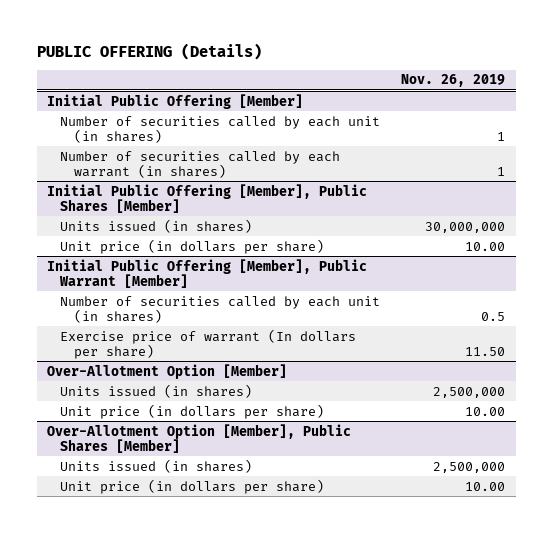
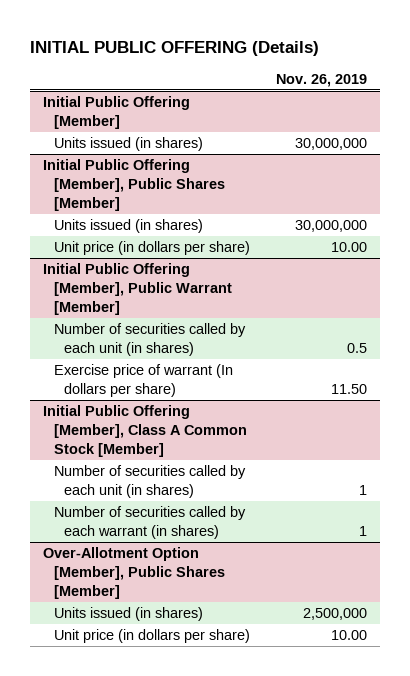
- PUBLIC OFFERING (Details)
+ INITIAL PUBLIC OFFERING (Details)
@ Initial Public Offering [Member]
- Number of securities called by each unit (in shares) | 1
- Number of securities called by each warrant (in shares) | 1
+ Units issued (in shares) | 30,000,000
- Over-Allotment Option [Member]
- Units issued (in shares) | 2,500,000
- Unit price (in dollars per share) | 10.00
+ Initial Public Offering [Member], Class A Common Stock [Member]
+ Number of securities called by each unit (in shares) | 1
+ Number of securities called by each warrant (in shares) | 1

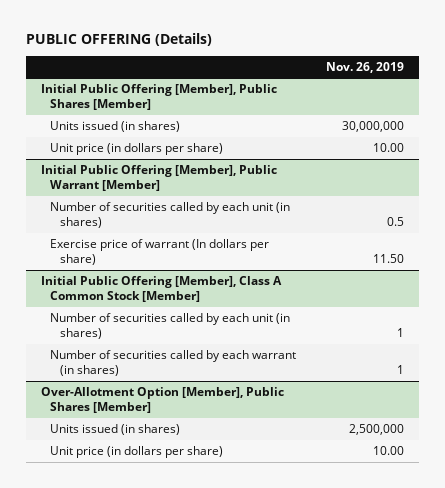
- INITIAL PUBLIC OFFERING (Details)
+ PUBLIC OFFERING (Details)
- Initial Public Offering [Member]
- Units issued (in shares) | 30,000,000

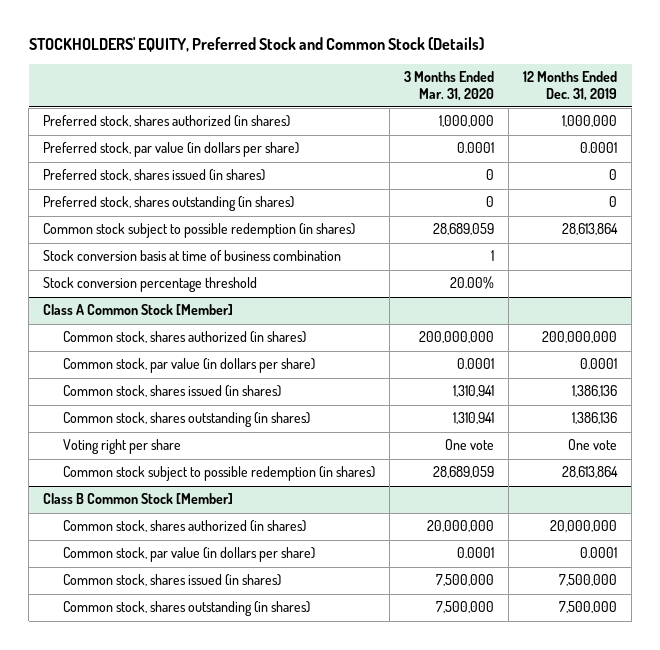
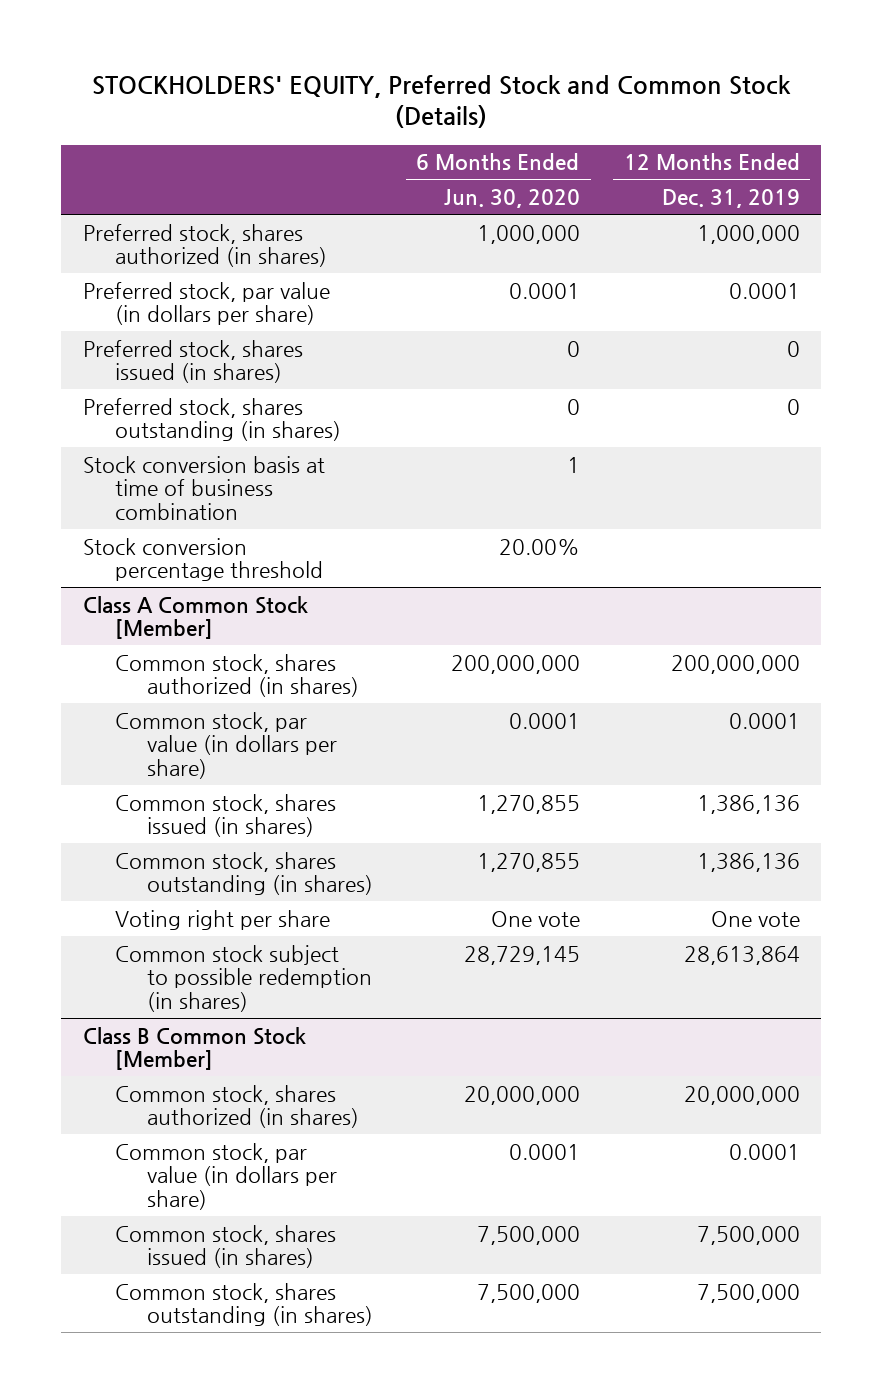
- | 3 Months Ended Mar. 31, 2020 | 12 Months Ended Dec. 31, 2019
+ | 6 Months Ended Jun. 30, 2020 | 12 Months Ended Dec. 31, 2019
- Common stock subject to possible redemption (in shares) | 28,689,059 | 28,613,864

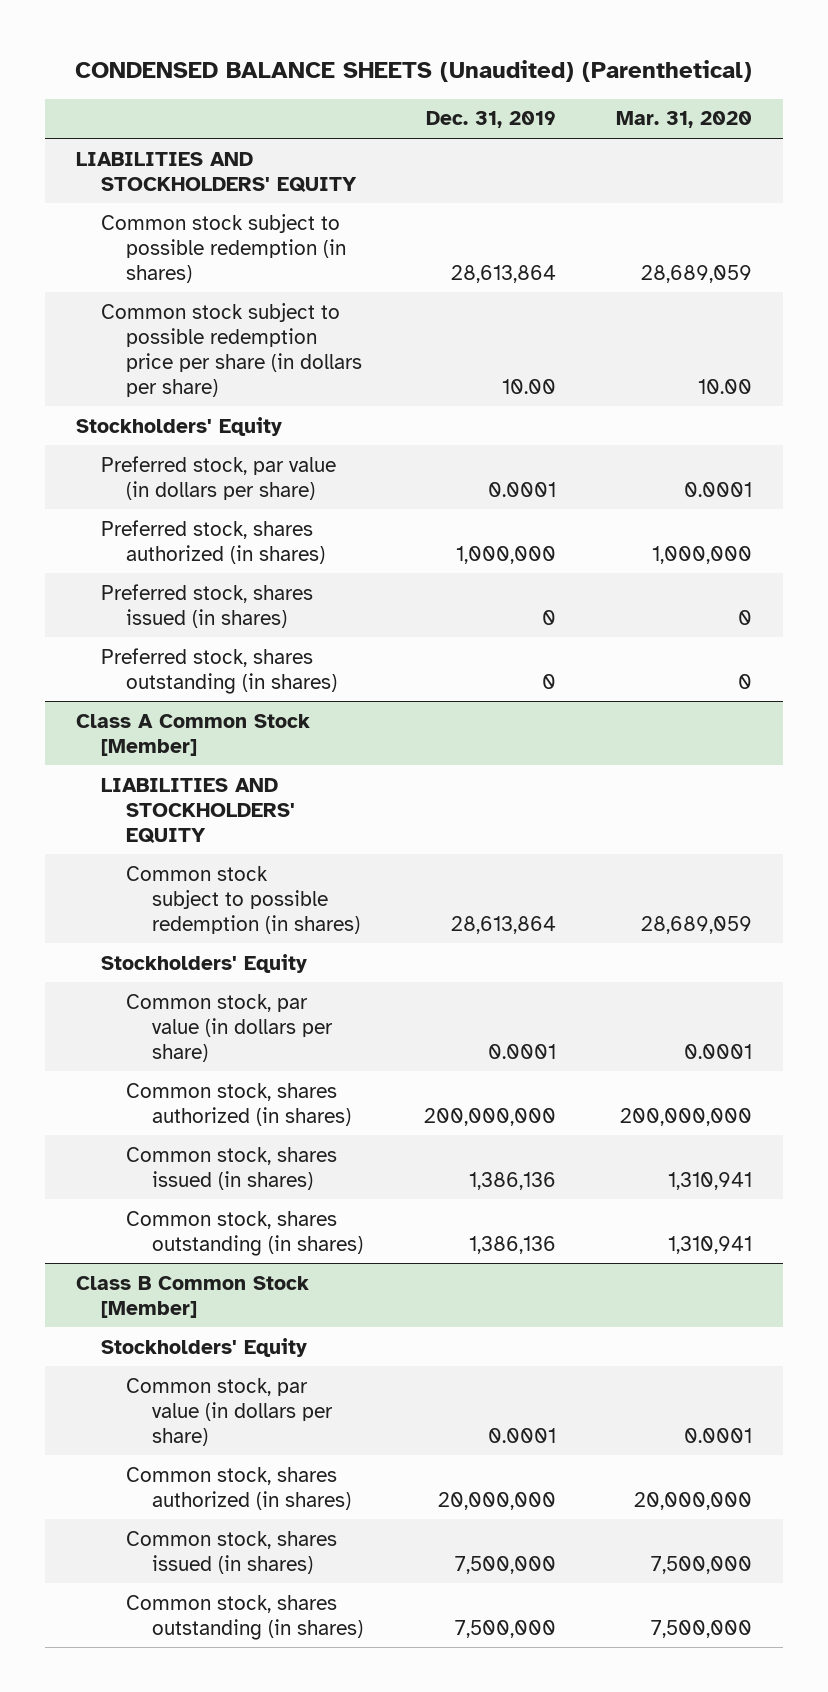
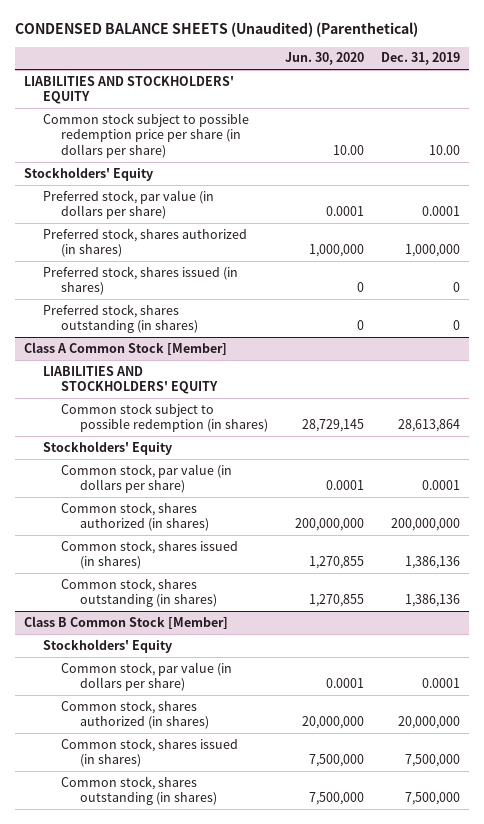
- | Dec. 31, 2019 | Mar. 31, 2020
+ | Jun. 30, 2020 | Dec. 31, 2019
- Common stock subject to possible redemption (in shares) | 28,613,864 | 28,689,059

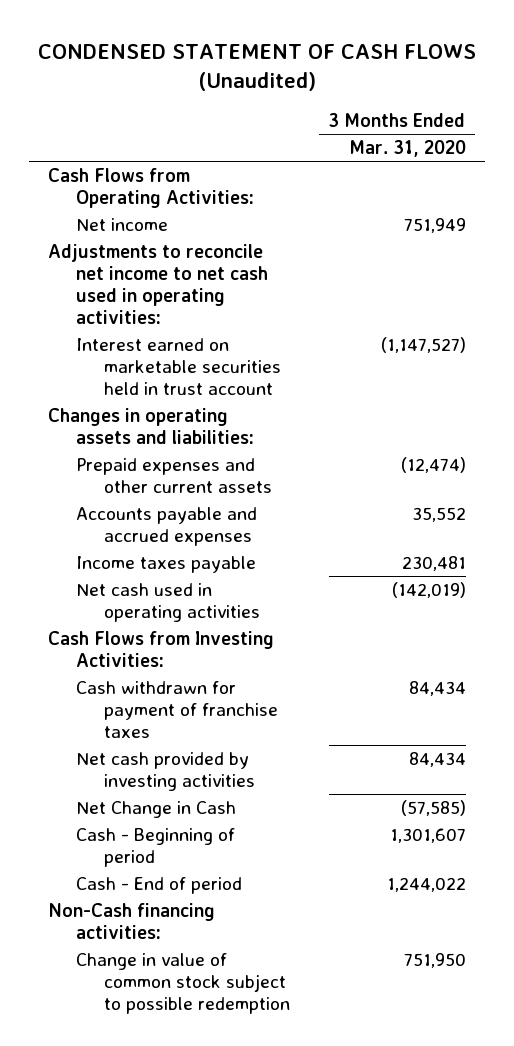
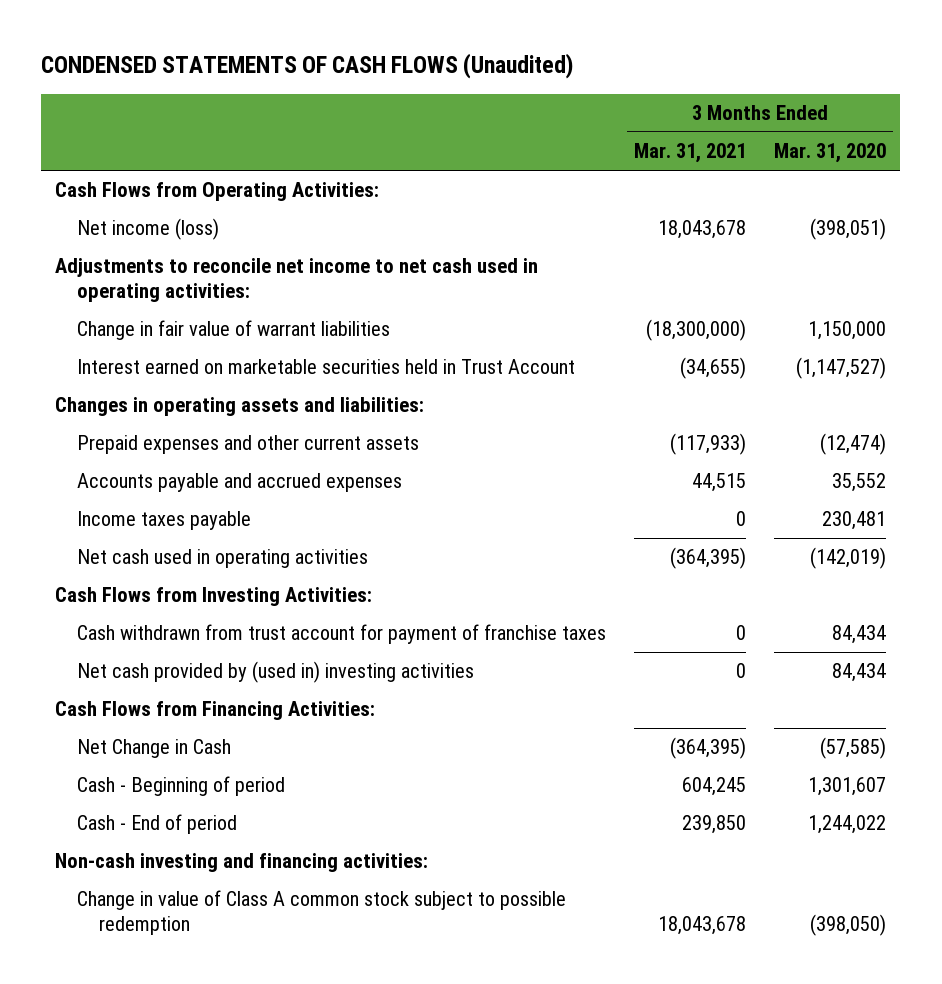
- CONDENSED STATEMENT OF CASH FLOWS (Unaudited)
+ CONDENSED STATEMENTS OF CASH FLOWS (Unaudited)
- | 3 Months Ended Mar. 31, 2020
+ | 3 Months Ended Mar. 31, 2021 | 3 Months Ended Mar. 31, 2020
- Net income | 751,949
+ Net income (loss) | 18,043,678 | (398,051)
- Interest earned on marketable securities held in trust account | (1,147,527)
+ Change in fair value of warrant liabilities | (18,300,000) | 1,150,000
+ Interest earned on marketable securities held in Trust Account | (34,655) | (1,147,527)
- Cash withdrawn for payment of franchise taxes | 84,434
- Net cash provided by investing activities | 84,434
+ Cash withdrawn from trust account for payment of franchise taxes | 0 | 84,434
+ Net cash provided by (used in) investing activities | 0 | 84,434
+ Cash Flows from Financing Activities:
- Non-Cash financing activities:
- Change in value of common stock subject to possible redemption | 751,950
+ Non-cash investing and financing activities:
+ Change in value of Class A common stock subject to possible redemption | 18,043,678 | (398,050)

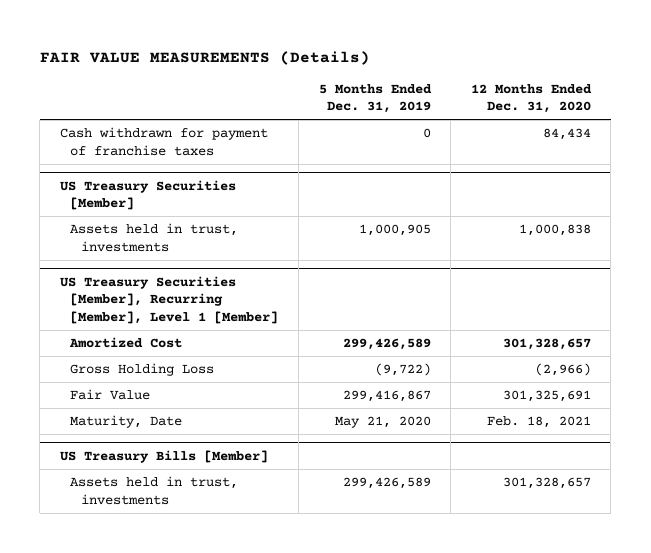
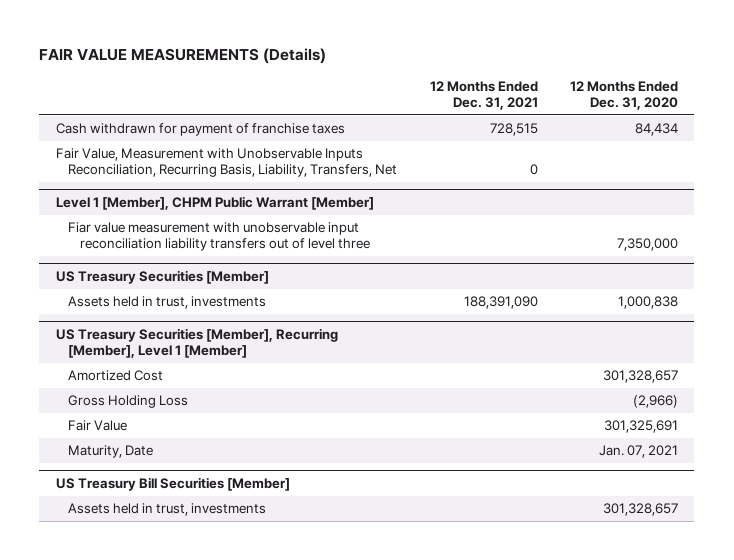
- | 5 Months Ended Dec. 31, 2019 | 12 Months Ended Dec. 31, 2020
+ | 12 Months Ended Dec. 31, 2021 | 12 Months Ended Dec. 31, 2020
+ Fair Value, Measurement with Unobservable Inputs Reconciliation, Recurring Basis, Liability, Transfers, Net | 0 |
+ Level 1 [Member], CHPM Public Warrant [Member]
+ Fiar value measurement with unobservable input reconciliation liability transfers out of level three | | 7,350,000
@ US Treasury Securities [Member], Recurring [Member], Level 1 [Member]
- Maturity, Date | May 21, 2020 | Feb. 18, 2021
- US Treasury Bills [Member]
@ US Treasury Securities [Member], Recurring [Member], Level 1 [Member]
+ Maturity, Date | | Jan. 07, 2021
+ US Treasury Bill Securities [Member]

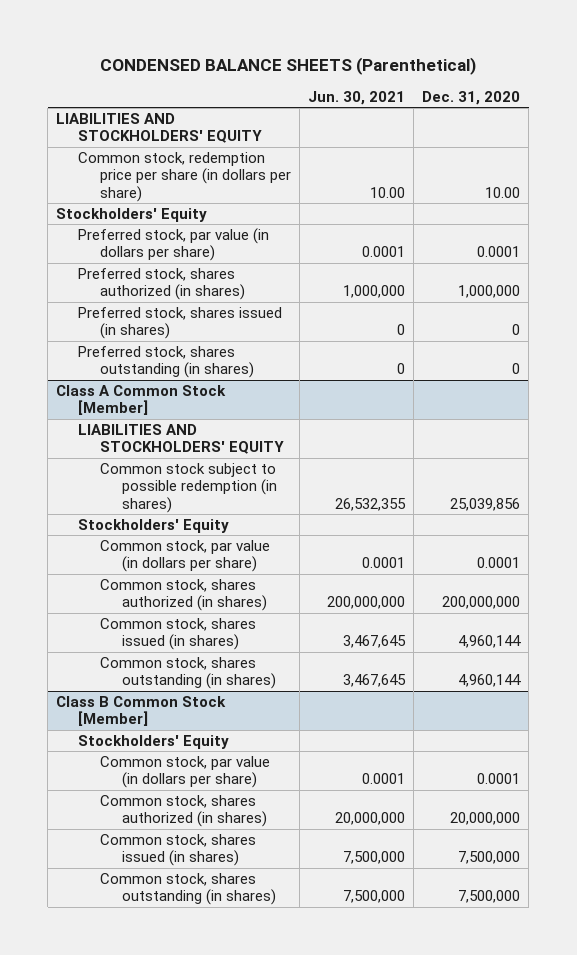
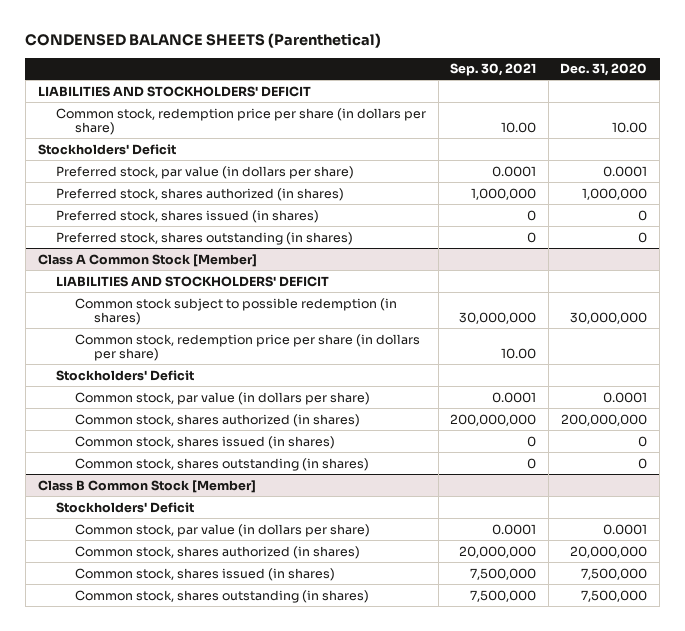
- | Jun. 30, 2021 | Dec. 31, 2020
+ | Sep. 30, 2021 | Dec. 31, 2020
- LIABILITIES AND STOCKHOLDERS' EQUITY
+ LIABILITIES AND STOCKHOLDERS' DEFICIT
- Stockholders' Equity
+ Stockholders' Deficit
@ Class A Common Stock [Member]
- LIABILITIES AND STOCKHOLDERS' EQUITY
- Common stock subject to possible redemption (in shares) | 26,532,355 | 25,039,856
- Stockholders' Equity
+ LIABILITIES AND STOCKHOLDERS' DEFICIT
+ Common stock subject to possible redemption (in shares) | 30,000,000 | 30,000,000
+ Common stock, redemption price per share (in dollars per share) | 10.00 |
+ Stockholders' Deficit
- Common stock, shares issued (in shares) | 3,467,645 | 4,960,144
- Common stock, shares outstanding (in shares) | 3,467,645 | 4,960,144
+ Common stock, shares issued (in shares) | 0 | 0
+ Common stock, shares outstanding (in shares) | 0 | 0
@ Class B Common Stock [Member]
- Stockholders' Equity
+ Stockholders' Deficit

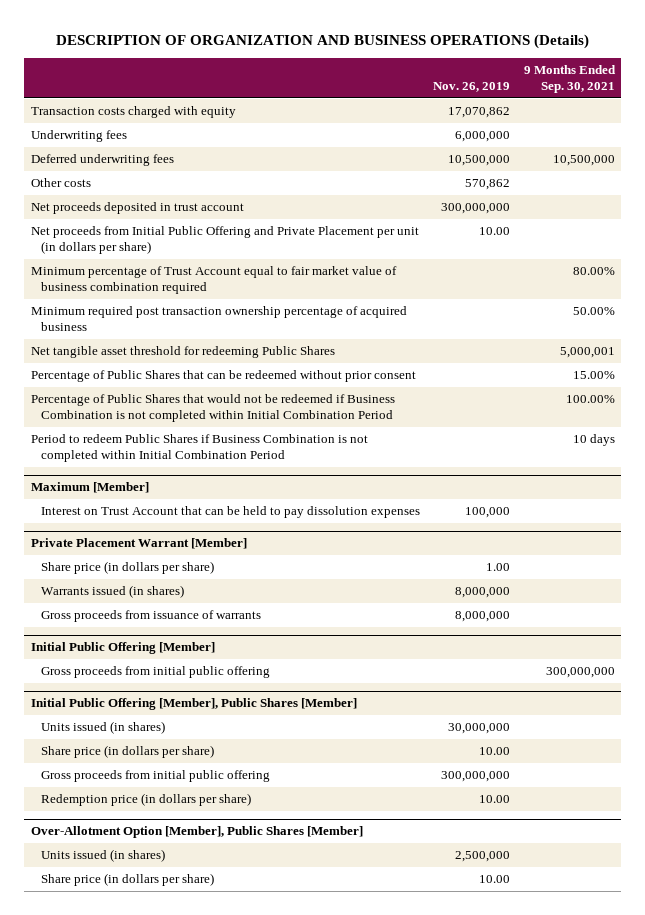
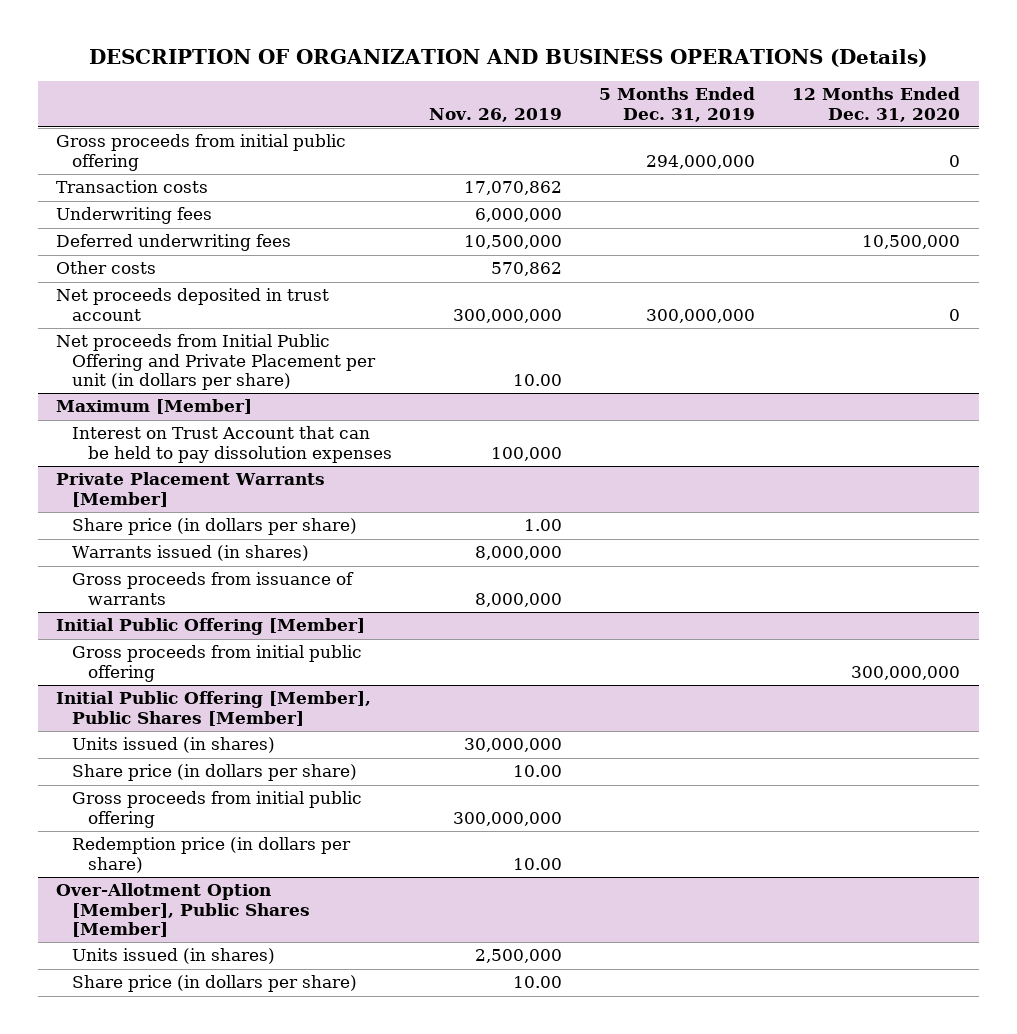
- | Nov. 26, 2019 | 9 Months Ended Sep. 30, 2021
+ | Nov. 26, 2019 | 5 Months Ended Dec. 31, 2019 | 12 Months Ended Dec. 31, 2020
- Transaction costs charged with equity | 17,070,862 |
+ Gross proceeds from initial public offering | | 294,000,000 | 0
+ Transaction costs | 17,070,862 | |
- Minimum percentage of Trust Account equal to fair market value of business combination required | | 80.00%
- Minimum required post transaction ownership percentage of acquired business | | 50.00%
- Net tangible asset threshold for redeeming Public Shares | | 5,000,001
- Percentage of Public Shares that can be redeemed without prior consent | | 15.00%
- Percentage of Public Shares that would not be redeemed if Business Combination is not completed within Initial Combination Period | | 100.00%
- Period to redeem Public Shares if Business Combination is not completed within Initial Combination Period | | 10 days
- Private Placement Warrant [Member]
+ Private Placement Warrants [Member]

